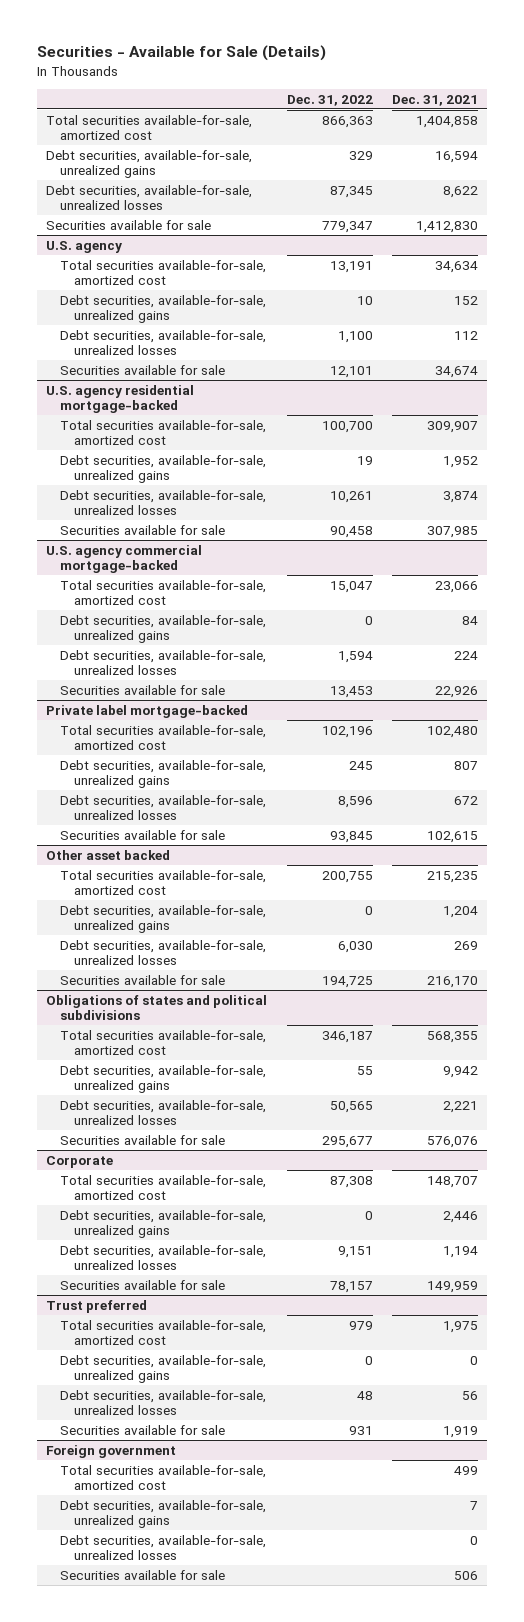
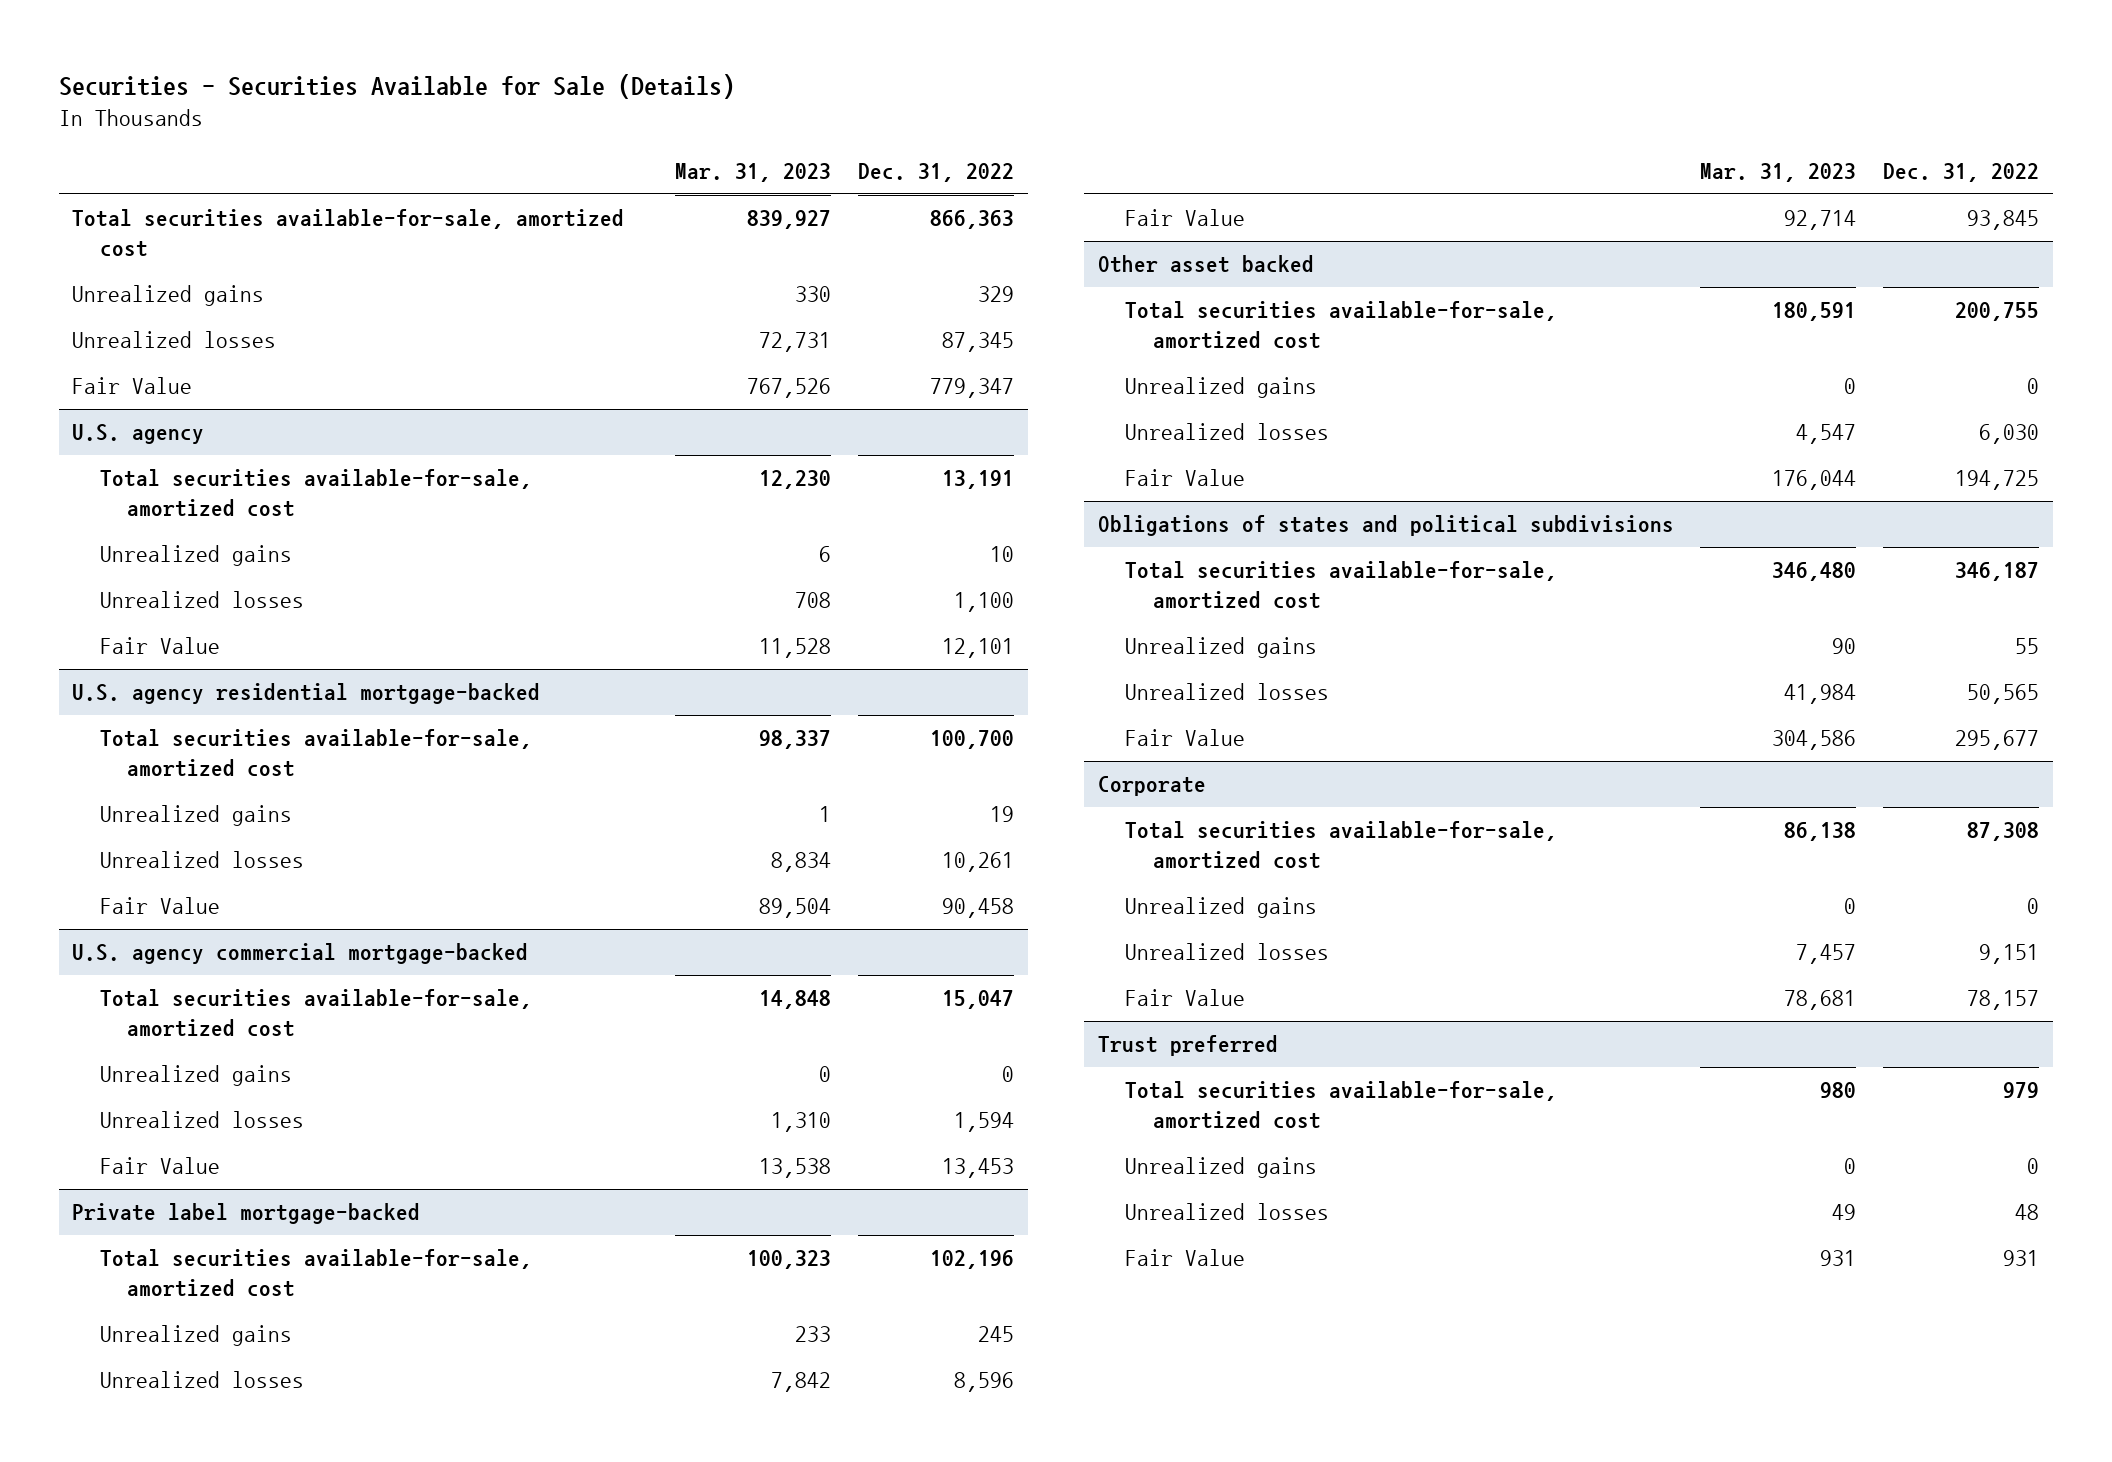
- Securities - Available for Sale (Details)
+ Securities - Securities Available for Sale (Details)
- | Dec. 31, 2022 | Dec. 31, 2021
+ | Mar. 31, 2023 | Dec. 31, 2022
- Debt securities, available-for-sale, unrealized gains | 329 | 16,594
- Debt securities, available-for-sale, unrealized losses | 87,345 | 8,622
- Securities available for sale | 779,347 | 1,412,830
+ Unrealized gains | 330 | 329
+ Unrealized losses | 72,731 | 87,345
+ Fair Value | 767,526 | 779,347
@ U.S. agency
- Debt securities, available-for-sale, unrealized gains | 10 | 152
- Debt securities, available-for-sale, unrealized losses | 1,100 | 112
- Securities available for sale | 12,101 | 34,674
+ Unrealized gains | 6 | 10
+ Unrealized losses | 708 | 1,100
+ Fair Value | 11,528 | 12,101
@ U.S. agency residential mortgage-backed
- Debt securities, available-for-sale, unrealized gains | 19 | 1,952
- Debt securities, available-for-sale, unrealized losses | 10,261 | 3,874
- Securities available for sale | 90,458 | 307,985
+ Unrealized gains | 1 | 19
+ Unrealized losses | 8,834 | 10,261
+ Fair Value | 89,504 | 90,458
@ U.S. agency commercial mortgage-backed
- Debt securities, available-for-sale, unrealized gains | 0 | 84
- Debt securities, available-for-sale, unrealized losses | 1,594 | 224
- Securities available for sale | 13,453 | 22,926
+ Unrealized gains | 0 | 0
+ Unrealized losses | 1,310 | 1,594
+ Fair Value | 13,538 | 13,453
@ Private label mortgage-backed
- Debt securities, available-for-sale, unrealized gains | 245 | 807
- Debt securities, available-for-sale, unrealized losses | 8,596 | 672
- Securities available for sale | 93,845 | 102,615
+ Unrealized gains | 233 | 245
+ Unrealized losses | 7,842 | 8,596
+ Fair Value | 92,714 | 93,845
@ Other asset backed
- Debt securities, available-for-sale, unrealized gains | 0 | 1,204
- Debt securities, available-for-sale, unrealized losses | 6,030 | 269
- Securities available for sale | 194,725 | 216,170
+ Unrealized gains | 0 | 0
+ Unrealized losses | 4,547 | 6,030
+ Fair Value | 176,044 | 194,725
@ Obligations of states and political subdivisions
- Debt securities, available-for-sale, unrealized gains | 55 | 9,942
- Debt securities, available-for-sale, unrealized losses | 50,565 | 2,221
- Securities available for sale | 295,677 | 576,076
+ Unrealized gains | 90 | 55
+ Unrealized losses | 41,984 | 50,565
+ Fair Value | 304,586 | 295,677
@ Corporate
- Debt securities, available-for-sale, unrealized gains | 0 | 2,446
- Debt securities, available-for-sale, unrealized losses | 9,151 | 1,194
- Securities available for sale | 78,157 | 149,959
+ Unrealized gains | 0 | 0
+ Unrealized losses | 7,457 | 9,151
+ Fair Value | 78,681 | 78,157
@ Trust preferred
- Debt securities, available-for-sale, unrealized gains | 0 | 0
- Debt securities, available-for-sale, unrealized losses | 48 | 56
- Securities available for sale | 931 | 1,919
- Foreign government
- Total securities available-for-sale, amortized cost | | 499
- Debt securities, available-for-sale, unrealized gains | | 7
- Debt securities, available-for-sale, unrealized losses | | 0
- Securities available for sale | | 506
@ Trust preferred
+ Unrealized gains | 0 | 0
+ Unrealized losses | 49 | 48
+ Fair Value | 931 | 931

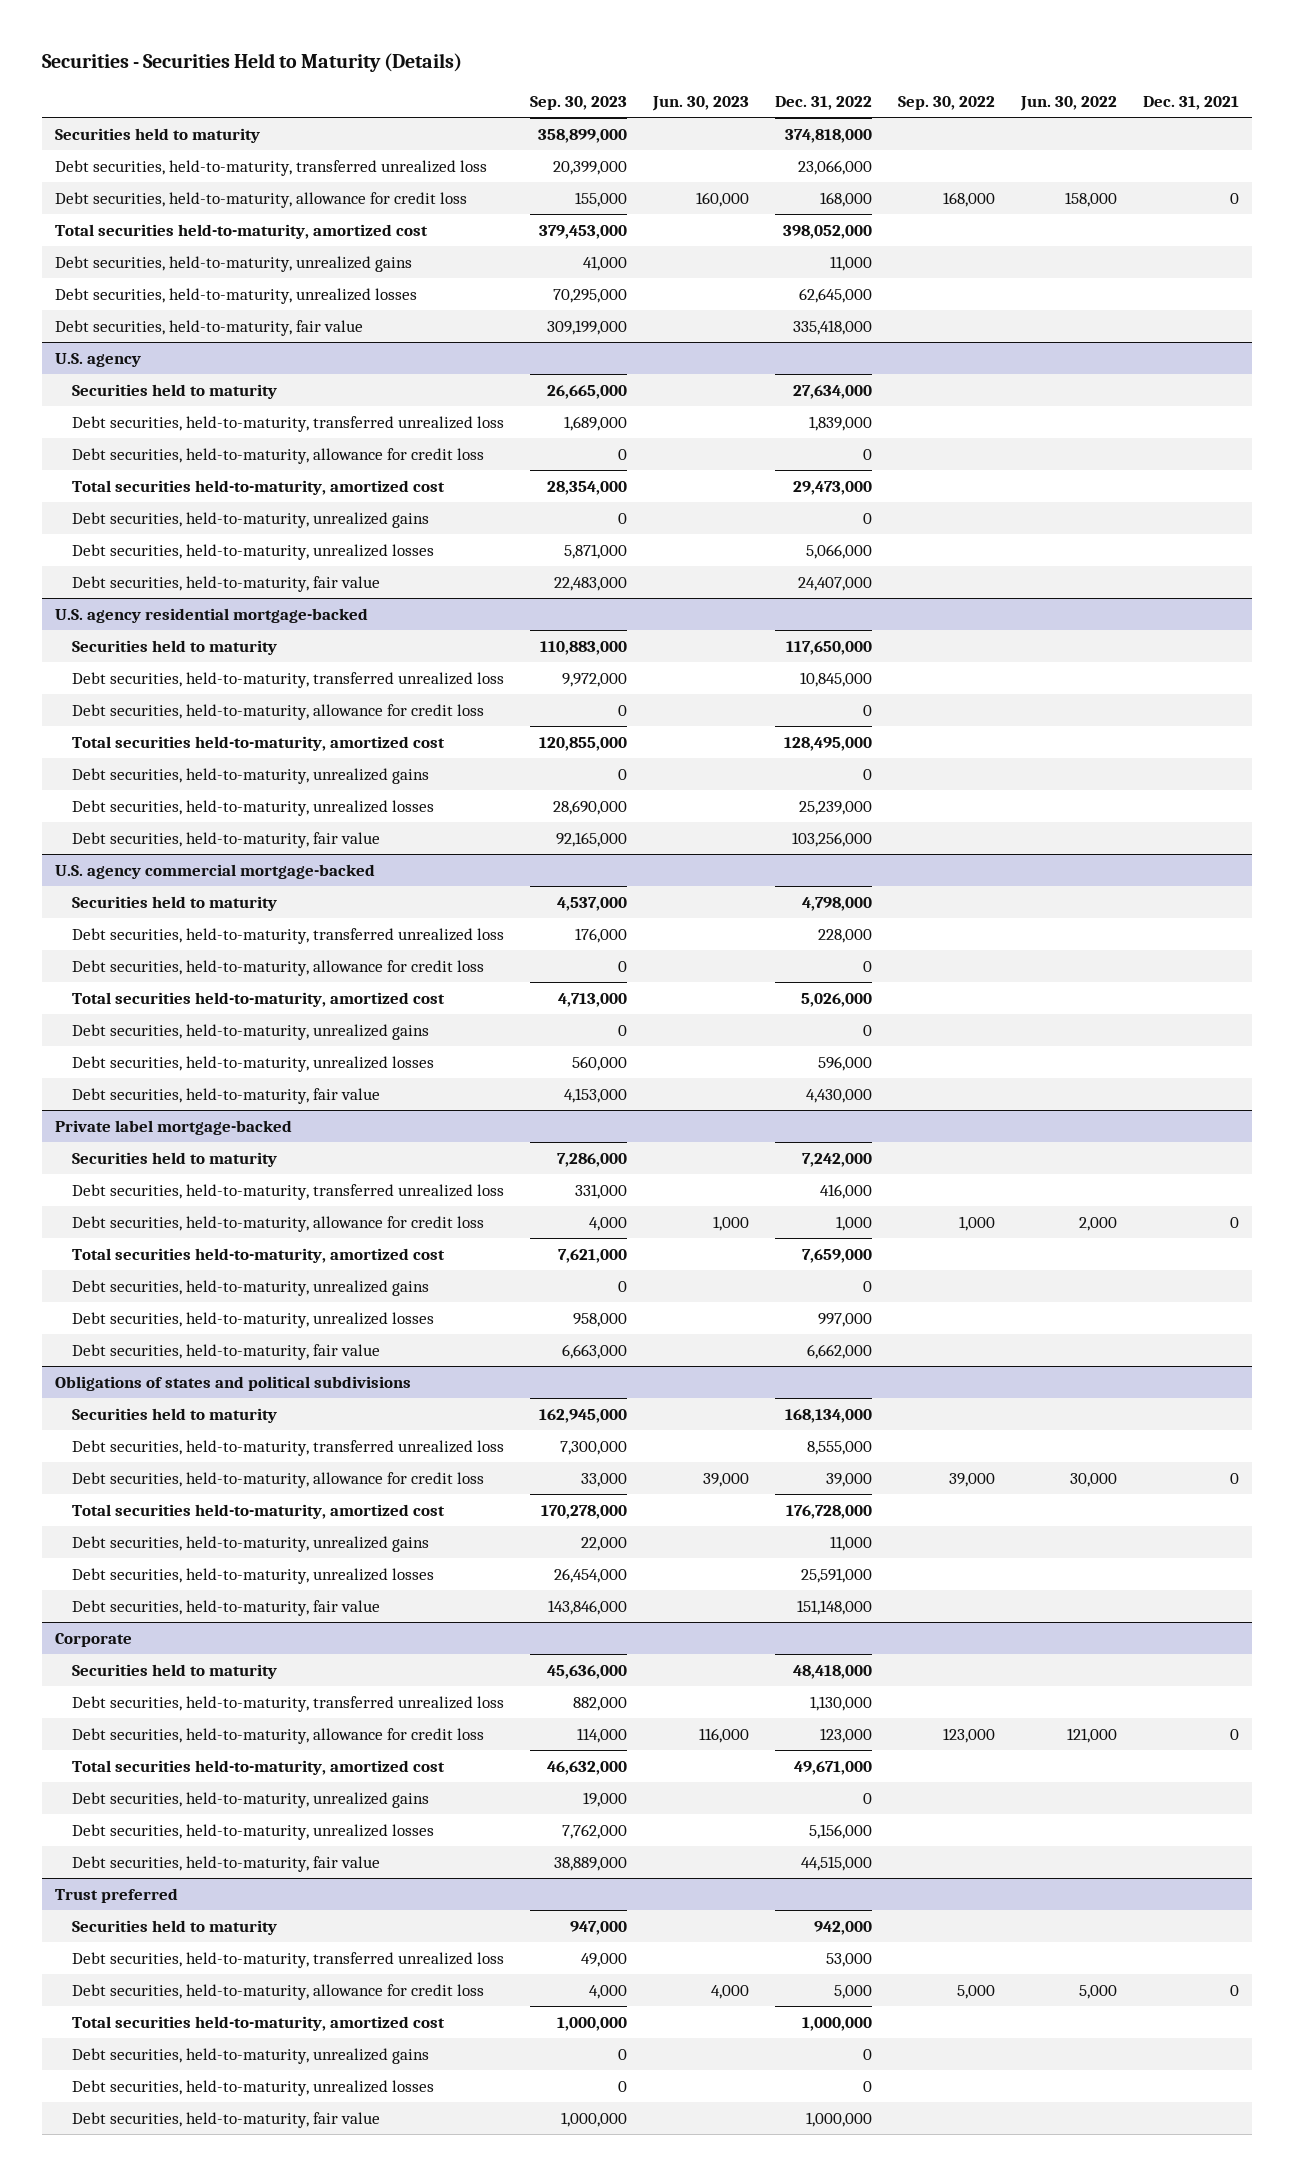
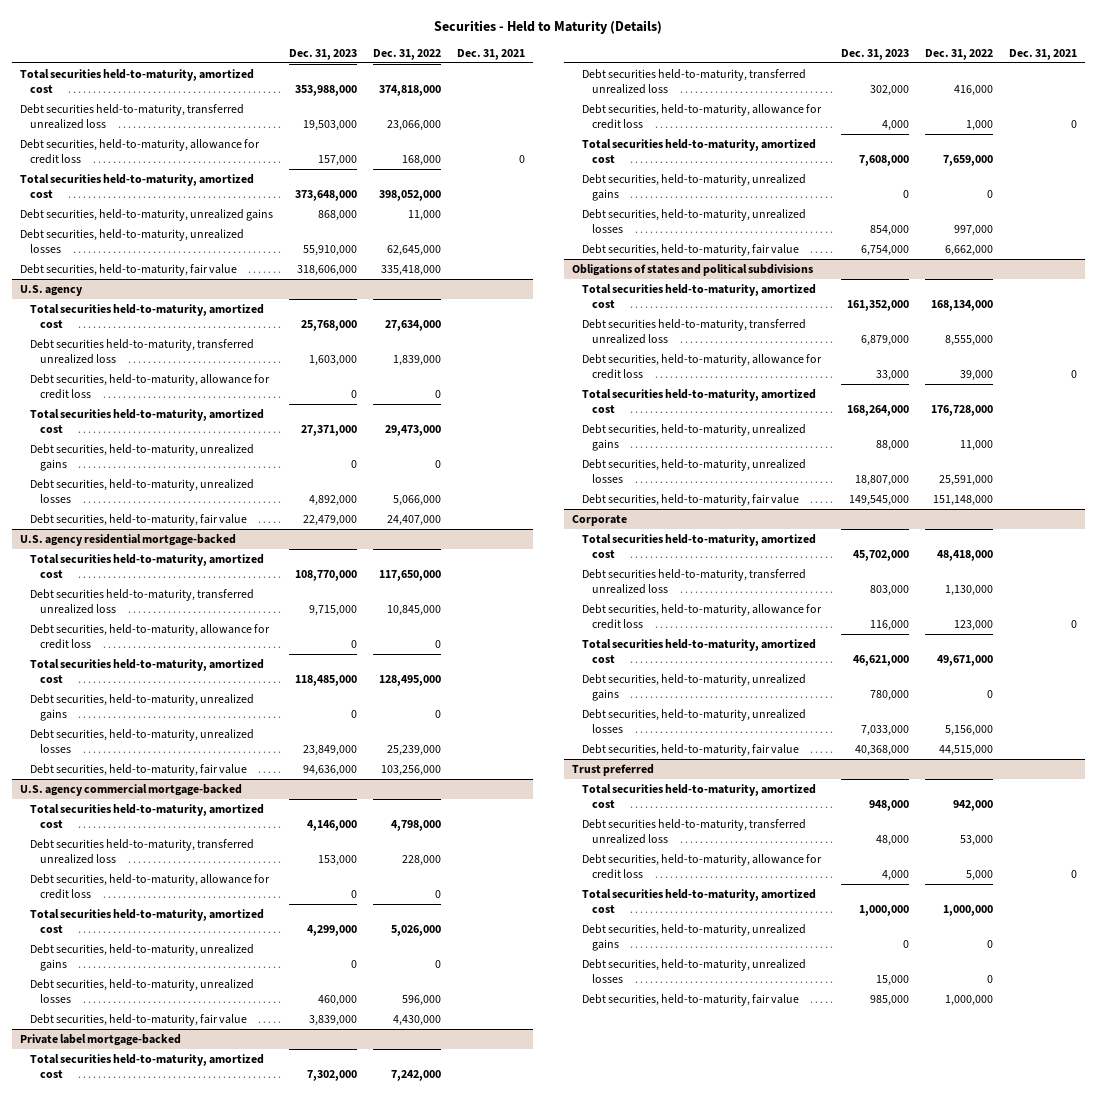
- Securities - Securities Held to Maturity (Details)
+ Securities - Held to Maturity (Details)
- | Sep. 30, 2023 | Jun. 30, 2023 | Dec. 31, 2022 | Sep. 30, 2022 | Jun. 30, 2022 | Dec. 31, 2021
+ | Dec. 31, 2023 | Dec. 31, 2022 | Dec. 31, 2021
- Securities held to maturity | 358,899,000 | | 374,818,000 | | |
- Debt securities, held-to-maturity, transferred unrealized loss | 20,399,000 | | 23,066,000 | | |
+ Total securities held-to-maturity, amortized cost | 353,988,000 | 374,818,000 |
+ Debt securities held-to-maturity, transferred unrealized loss | 19,503,000 | 23,066,000 |
@ U.S. agency
- Securities held to maturity | 26,665,000 | | 27,634,000 | | |
- Debt securities, held-to-maturity, transferred unrealized loss | 1,689,000 | | 1,839,000 | | |
+ Total securities held-to-maturity, amortized cost | 25,768,000 | 27,634,000 |
+ Debt securities held-to-maturity, transferred unrealized loss | 1,603,000 | 1,839,000 |
@ U.S. agency residential mortgage-backed
- Securities held to maturity | 110,883,000 | | 117,650,000 | | |
- Debt securities, held-to-maturity, transferred unrealized loss | 9,972,000 | | 10,845,000 | | |
+ Total securities held-to-maturity, amortized cost | 108,770,000 | 117,650,000 |
+ Debt securities held-to-maturity, transferred unrealized loss | 9,715,000 | 10,845,000 |
@ U.S. agency commercial mortgage-backed
- Securities held to maturity | 4,537,000 | | 4,798,000 | | |
- Debt securities, held-to-maturity, transferred unrealized loss | 176,000 | | 228,000 | | |
+ Total securities held-to-maturity, amortized cost | 4,146,000 | 4,798,000 |
+ Debt securities held-to-maturity, transferred unrealized loss | 153,000 | 228,000 |
@ Private label mortgage-backed
- Securities held to maturity | 7,286,000 | | 7,242,000 | | |
- Debt securities, held-to-maturity, transferred unrealized loss | 331,000 | | 416,000 | | |
+ Total securities held-to-maturity, amortized cost | 7,302,000 | 7,242,000 |
+ Debt securities held-to-maturity, transferred unrealized loss | 302,000 | 416,000 |
@ Obligations of states and political subdivisions
- Securities held to maturity | 162,945,000 | | 168,134,000 | | |
- Debt securities, held-to-maturity, transferred unrealized loss | 7,300,000 | | 8,555,000 | | |
+ Total securities held-to-maturity, amortized cost | 161,352,000 | 168,134,000 |
+ Debt securities held-to-maturity, transferred unrealized loss | 6,879,000 | 8,555,000 |
@ Corporate
- Securities held to maturity | 45,636,000 | | 48,418,000 | | |
- Debt securities, held-to-maturity, transferred unrealized loss | 882,000 | | 1,130,000 | | |
+ Total securities held-to-maturity, amortized cost | 45,702,000 | 48,418,000 |
+ Debt securities held-to-maturity, transferred unrealized loss | 803,000 | 1,130,000 |
@ Trust preferred
- Securities held to maturity | 947,000 | | 942,000 | | |
- Debt securities, held-to-maturity, transferred unrealized loss | 49,000 | | 53,000 | | |
+ Total securities held-to-maturity, amortized cost | 948,000 | 942,000 |
+ Debt securities held-to-maturity, transferred unrealized loss | 48,000 | 53,000 |

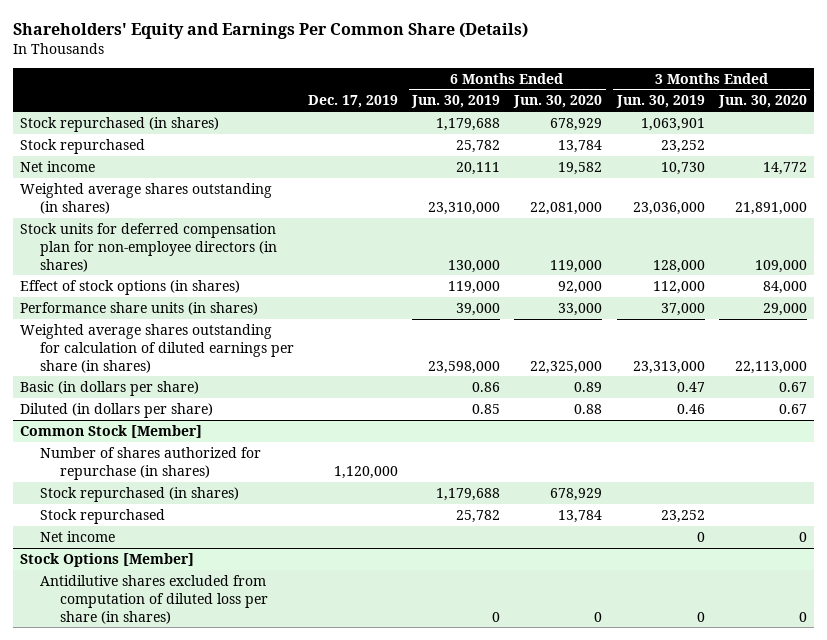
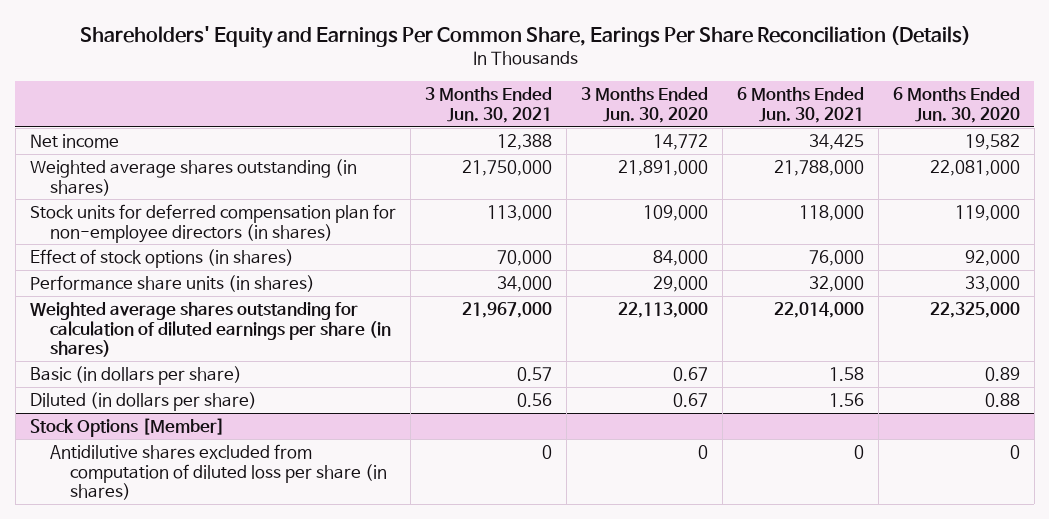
- Shareholders' Equity and Earnings Per Common Share (Details)
+ Shareholders' Equity and Earnings Per Common Share, Earings Per Share Reconciliation (Details)
- | Dec. 17, 2019 | 6 Months Ended Jun. 30, 2019 | 6 Months Ended Jun. 30, 2020 | 3 Months Ended Jun. 30, 2019 | 3 Months Ended Jun. 30, 2020
+ | 3 Months Ended Jun. 30, 2021 | 3 Months Ended Jun. 30, 2020 | 6 Months Ended Jun. 30, 2021 | 6 Months Ended Jun. 30, 2020
- Stock repurchased (in shares) | | 1,179,688 | 678,929 | 1,063,901 |
- Stock repurchased | | 25,782 | 13,784 | 23,252 |
- Common Stock [Member]
- Number of shares authorized for repurchase (in shares) | 1,120,000 | | | |
- Stock repurchased (in shares) | | 1,179,688 | 678,929 | |
- Stock repurchased | | 25,782 | 13,784 | 23,252 |
- Net income | | | | 0 | 0

